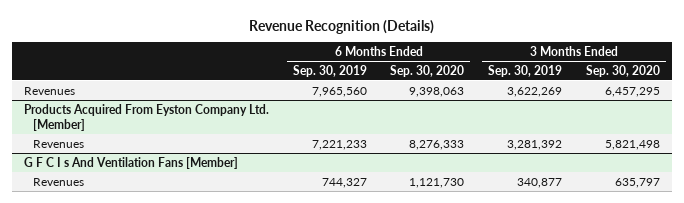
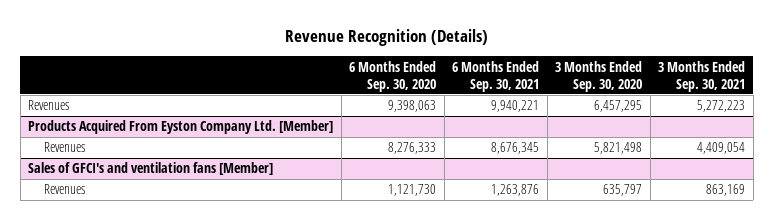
- | 6 Months Ended Sep. 30, 2019 | 6 Months Ended Sep. 30, 2020 | 3 Months Ended Sep. 30, 2019 | 3 Months Ended Sep. 30, 2020
+ | 6 Months Ended Sep. 30, 2020 | 6 Months Ended Sep. 30, 2021 | 3 Months Ended Sep. 30, 2020 | 3 Months Ended Sep. 30, 2021
- G F C I s And Ventilation Fans [Member]
+ Sales of GFCI's and ventilation fans [Member]

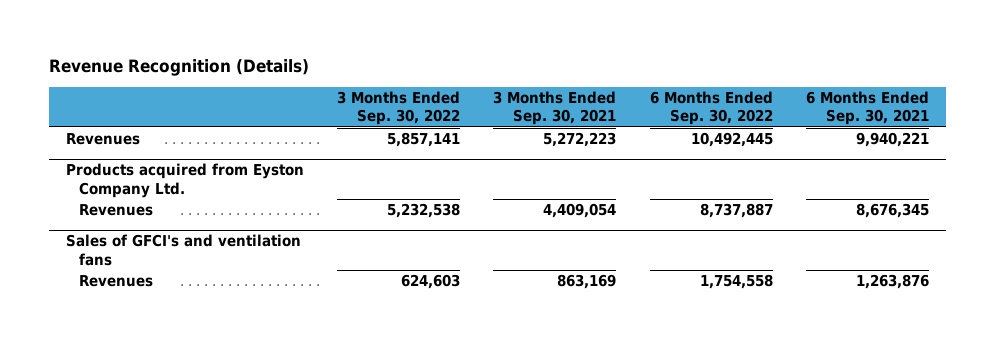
- | 6 Months Ended Sep. 30, 2020 | 6 Months Ended Sep. 30, 2021 | 3 Months Ended Sep. 30, 2020 | 3 Months Ended Sep. 30, 2021
+ | 3 Months Ended Sep. 30, 2022 | 3 Months Ended Sep. 30, 2021 | 6 Months Ended Sep. 30, 2022 | 6 Months Ended Sep. 30, 2021
- Products Acquired From Eyston Company Ltd. [Member]
+ Products acquired from Eyston Company Ltd.
- Sales of GFCI's and ventilation fans [Member]
+ Sales of GFCI's and ventilation fans

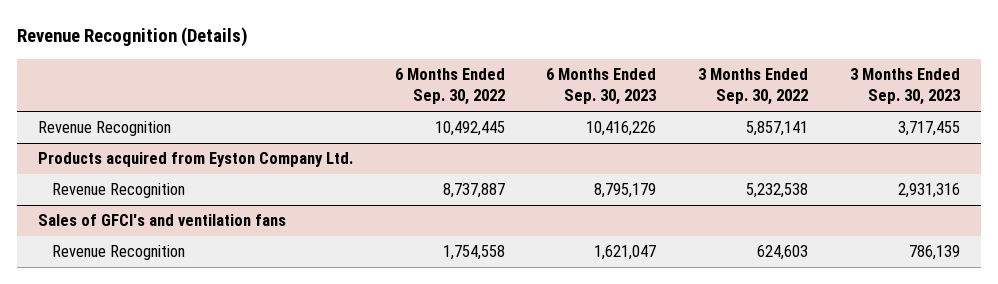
- | 3 Months Ended Sep. 30, 2022 | 3 Months Ended Sep. 30, 2021 | 6 Months Ended Sep. 30, 2022 | 6 Months Ended Sep. 30, 2021
+ | 6 Months Ended Sep. 30, 2022 | 6 Months Ended Sep. 30, 2023 | 3 Months Ended Sep. 30, 2022 | 3 Months Ended Sep. 30, 2023
- Revenues | 5,857,141 | 5,272,223 | 10,492,445 | 9,940,221
+ Revenue Recognition | 10,492,445 | 10,416,226 | 5,857,141 | 3,717,455
@ Products acquired from Eyston Company Ltd.
- Revenues | 5,232,538 | 4,409,054 | 8,737,887 | 8,676,345
+ Revenue Recognition | 8,737,887 | 8,795,179 | 5,232,538 | 2,931,316
@ Sales of GFCI's and ventilation fans
- Revenues | 624,603 | 863,169 | 1,754,558 | 1,263,876
+ Revenue Recognition | 1,754,558 | 1,621,047 | 624,603 | 786,139

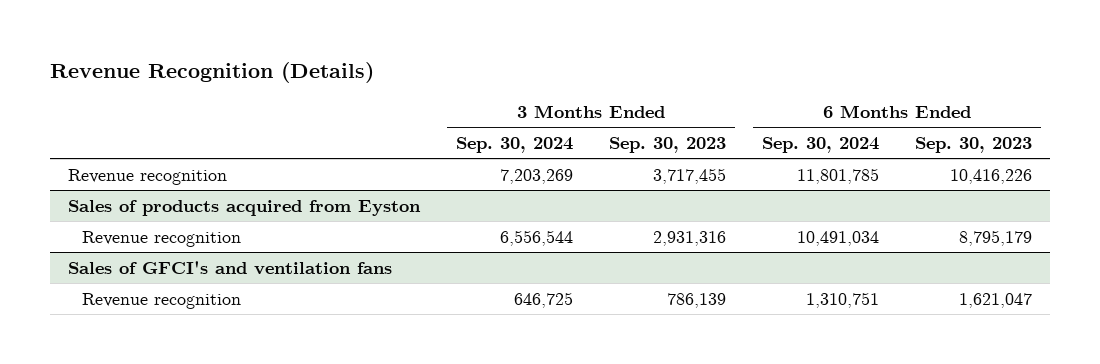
- | 6 Months Ended Sep. 30, 2022 | 6 Months Ended Sep. 30, 2023 | 3 Months Ended Sep. 30, 2022 | 3 Months Ended Sep. 30, 2023
+ | 3 Months Ended Sep. 30, 2024 | 3 Months Ended Sep. 30, 2023 | 6 Months Ended Sep. 30, 2024 | 6 Months Ended Sep. 30, 2023
- Revenue Recognition | 10,492,445 | 10,416,226 | 5,857,141 | 3,717,455
- Products acquired from Eyston Company Ltd.
- Revenue Recognition | 8,737,887 | 8,795,179 | 5,232,538 | 2,931,316
+ Revenue recognition | 7,203,269 | 3,717,455 | 11,801,785 | 10,416,226
+ Sales of products acquired from Eyston
+ Revenue recognition | 6,556,544 | 2,931,316 | 10,491,034 | 8,795,179
@ Sales of GFCI's and ventilation fans
- Revenue Recognition | 1,754,558 | 1,621,047 | 624,603 | 786,139
+ Revenue recognition | 646,725 | 786,139 | 1,310,751 | 1,621,047

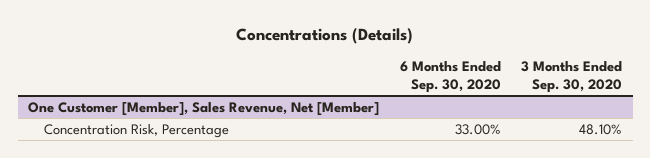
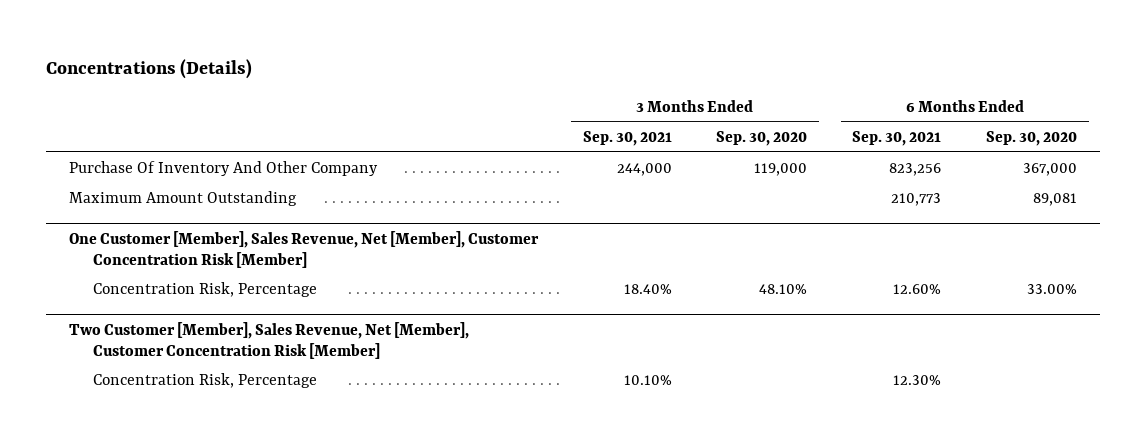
- | 6 Months Ended Sep. 30, 2020 | 3 Months Ended Sep. 30, 2020
+ | 3 Months Ended Sep. 30, 2021 | 3 Months Ended Sep. 30, 2020 | 6 Months Ended Sep. 30, 2021 | 6 Months Ended Sep. 30, 2020
- One Customer [Member], Sales Revenue, Net [Member]
+ Purchase Of Inventory And Other Company | 244,000 | 119,000 | 823,256 | 367,000
+ Maximum Amount Outstanding | | | 210,773 | 89,081
+ One Customer [Member], Sales Revenue, Net [Member], Customer Concentration Risk [Member]
+ Two Customer [Member], Sales Revenue, Net [Member], Customer Concentration Risk [Member]
+ Concentration Risk, Percentage | 10.10% | | 12.30% |

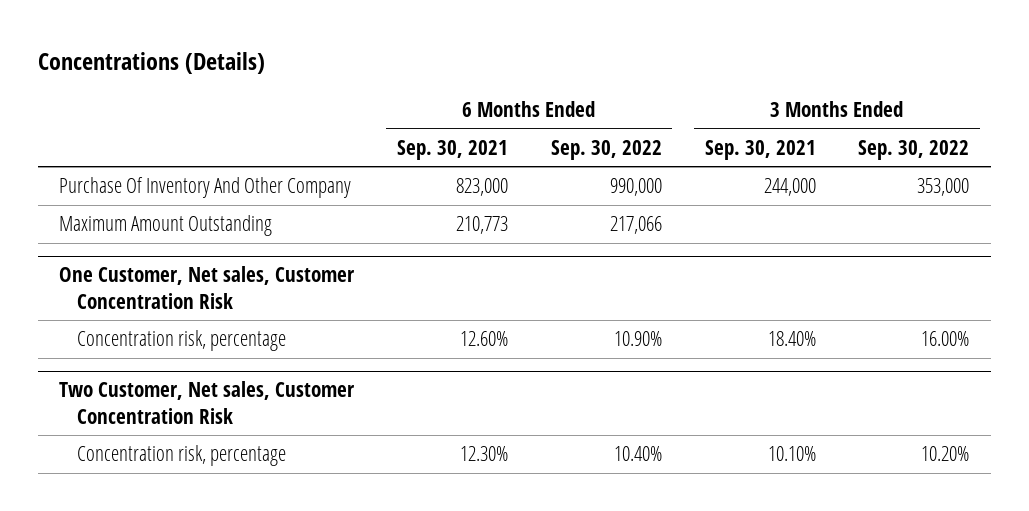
- | 3 Months Ended Sep. 30, 2021 | 3 Months Ended Sep. 30, 2020 | 6 Months Ended Sep. 30, 2021 | 6 Months Ended Sep. 30, 2020
+ | 6 Months Ended Sep. 30, 2021 | 6 Months Ended Sep. 30, 2022 | 3 Months Ended Sep. 30, 2021 | 3 Months Ended Sep. 30, 2022
- Purchase Of Inventory And Other Company | 244,000 | 119,000 | 823,256 | 367,000
+ Purchase Of Inventory And Other Company | 823,000 | 990,000 | 244,000 | 353,000
- One Customer [Member], Sales Revenue, Net [Member], Customer Concentration Risk [Member]
- Concentration Risk, Percentage | 18.40% | 48.10% | 12.60% | 33.00%
- Two Customer [Member], Sales Revenue, Net [Member], Customer Concentration Risk [Member]
- Concentration Risk, Percentage | 10.10% | | 12.30% |
+ One Customer, Net sales, Customer Concentration Risk
+ Concentration risk, percentage | 12.60% | 10.90% | 18.40% | 16.00%
+ Two Customer, Net sales, Customer Concentration Risk
+ Concentration risk, percentage | 12.30% | 10.40% | 10.10% | 10.20%

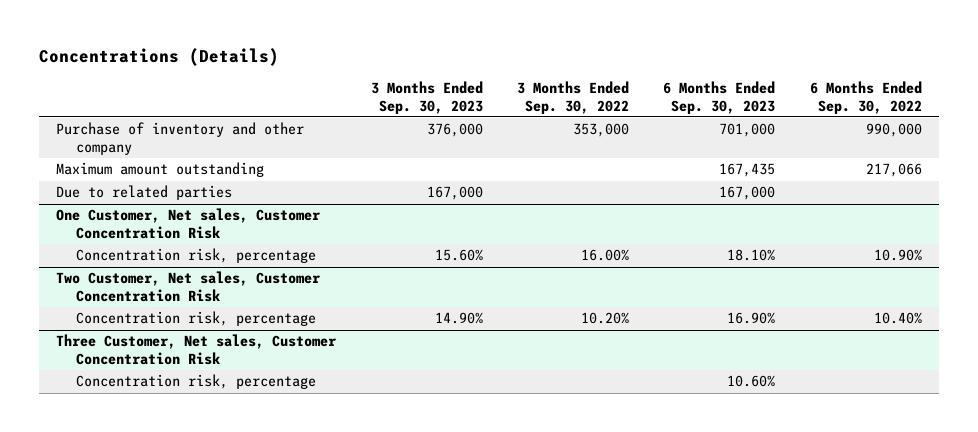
- | 6 Months Ended Sep. 30, 2021 | 6 Months Ended Sep. 30, 2022 | 3 Months Ended Sep. 30, 2021 | 3 Months Ended Sep. 30, 2022
+ | 3 Months Ended Sep. 30, 2023 | 3 Months Ended Sep. 30, 2022 | 6 Months Ended Sep. 30, 2023 | 6 Months Ended Sep. 30, 2022
- Purchase Of Inventory And Other Company | 823,000 | 990,000 | 244,000 | 353,000
- Maximum Amount Outstanding | 210,773 | 217,066 | |
+ Purchase of inventory and other company | 376,000 | 353,000 | 701,000 | 990,000
+ Maximum amount outstanding | | | 167,435 | 217,066
+ Due to related parties | 167,000 | | 167,000 |
+ Three Customer, Net sales, Customer Concentration Risk
+ Concentration risk, percentage | | | 10.60% |

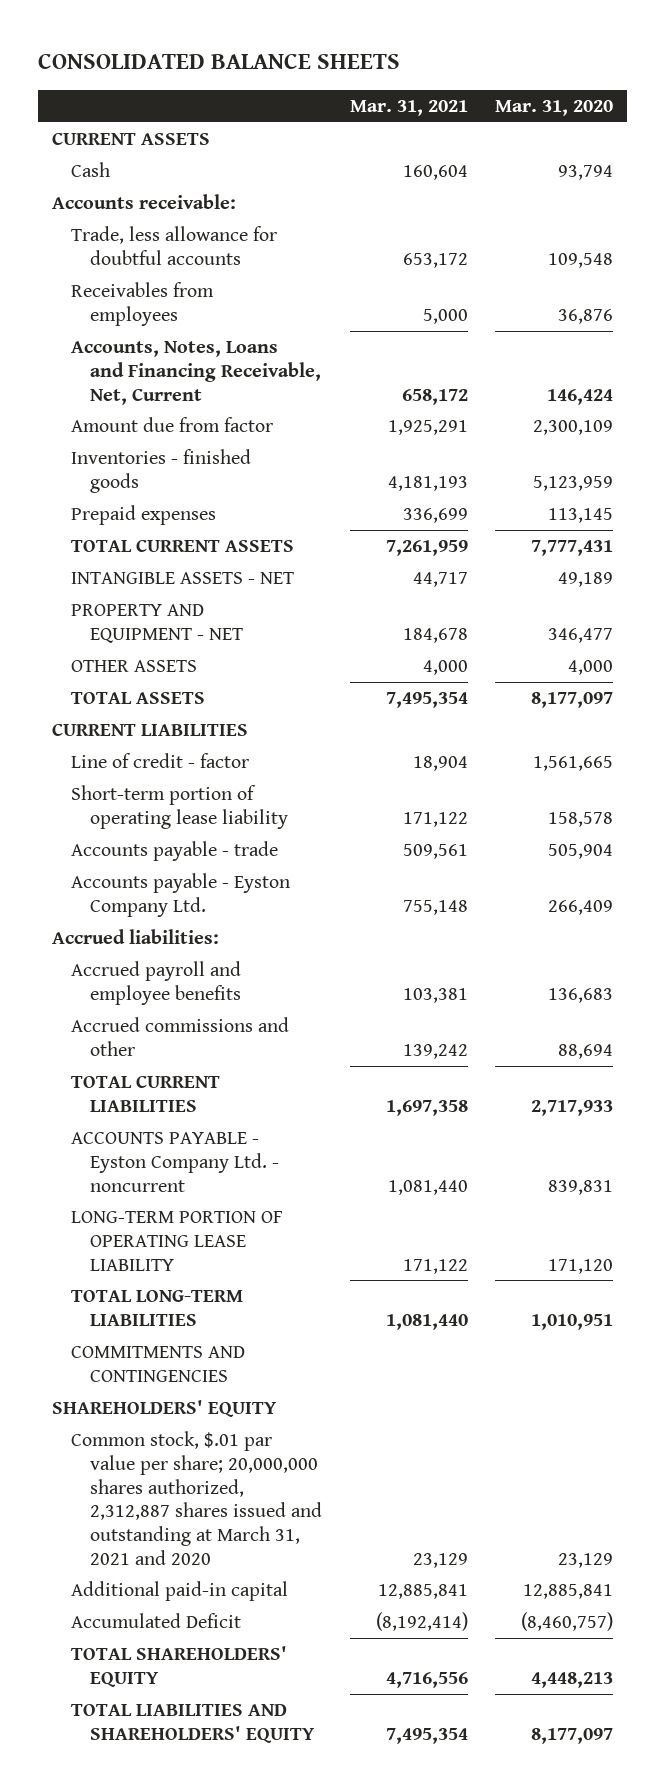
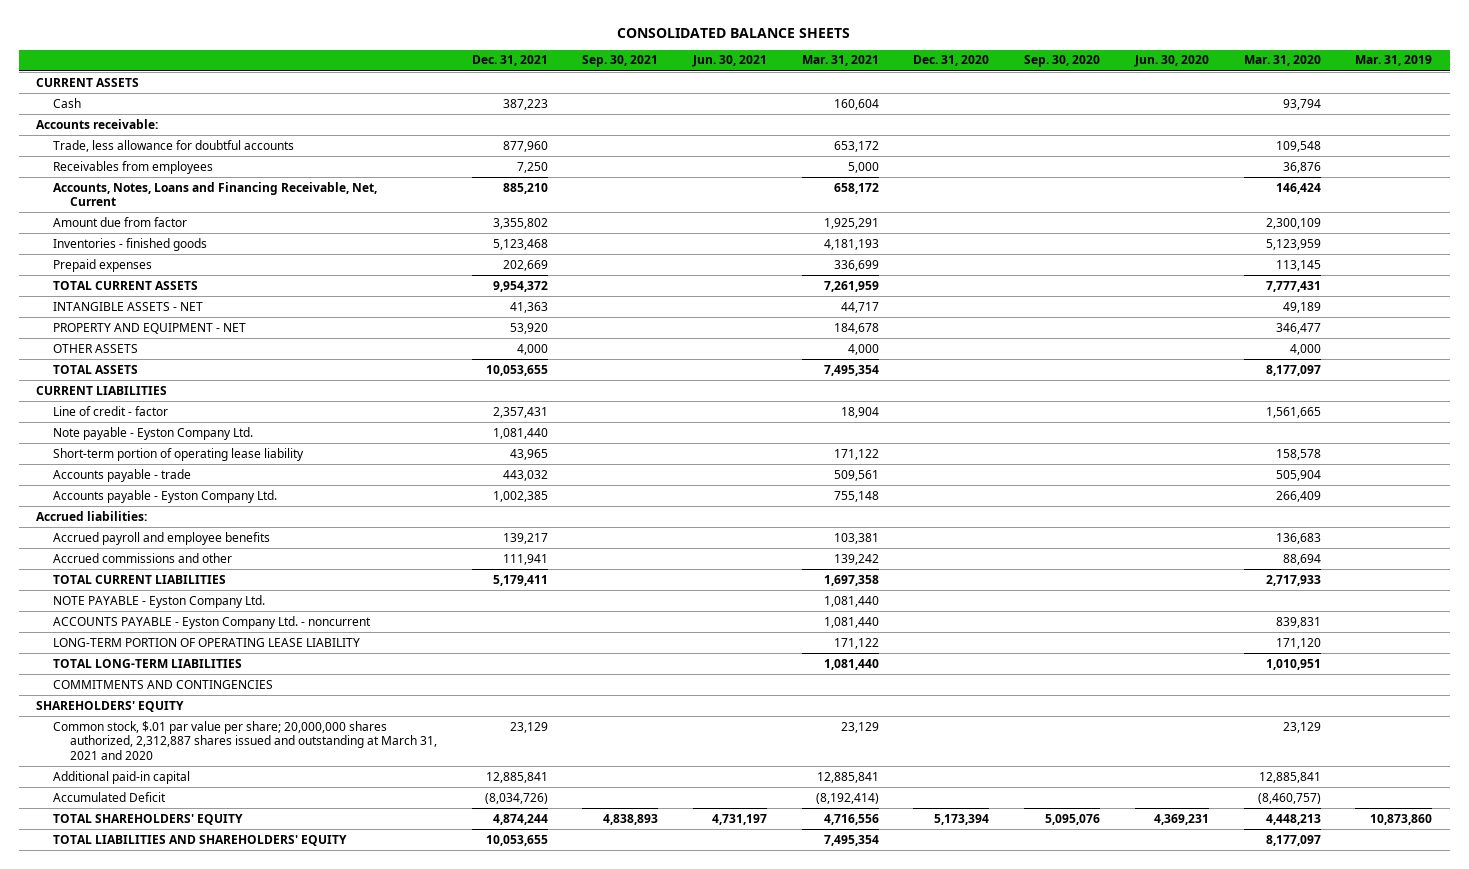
- | Mar. 31, 2021 | Mar. 31, 2020
+ | Dec. 31, 2021 | Sep. 30, 2021 | Jun. 30, 2021 | Mar. 31, 2021 | Dec. 31, 2020 | Sep. 30, 2020 | Jun. 30, 2020 | Mar. 31, 2020 | Mar. 31, 2019
+ Note payable - Eyston Company Ltd. | 1,081,440 | | | | | | | |
+ NOTE PAYABLE - Eyston Company Ltd. | | | | 1,081,440 | | | | |

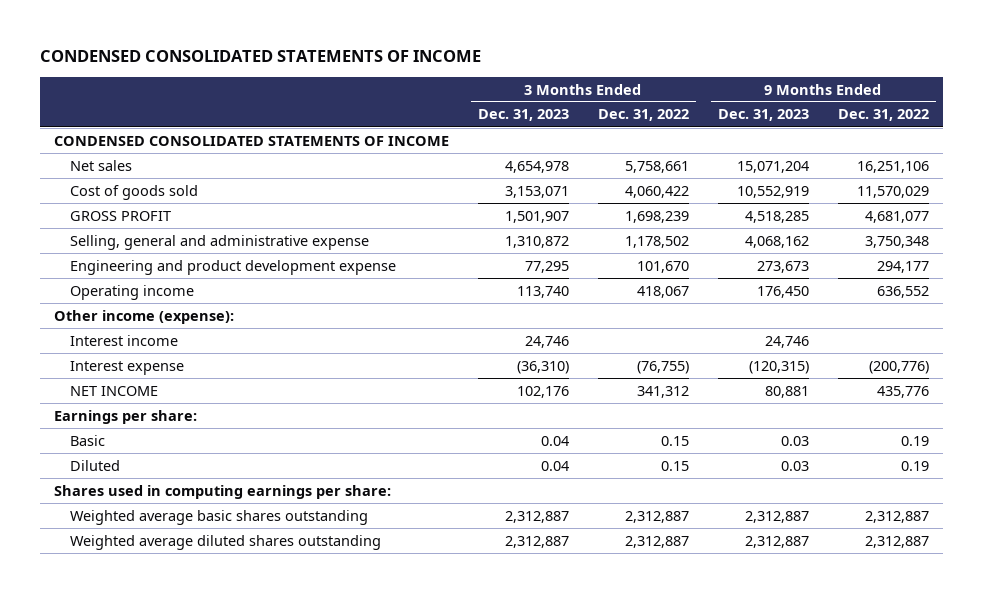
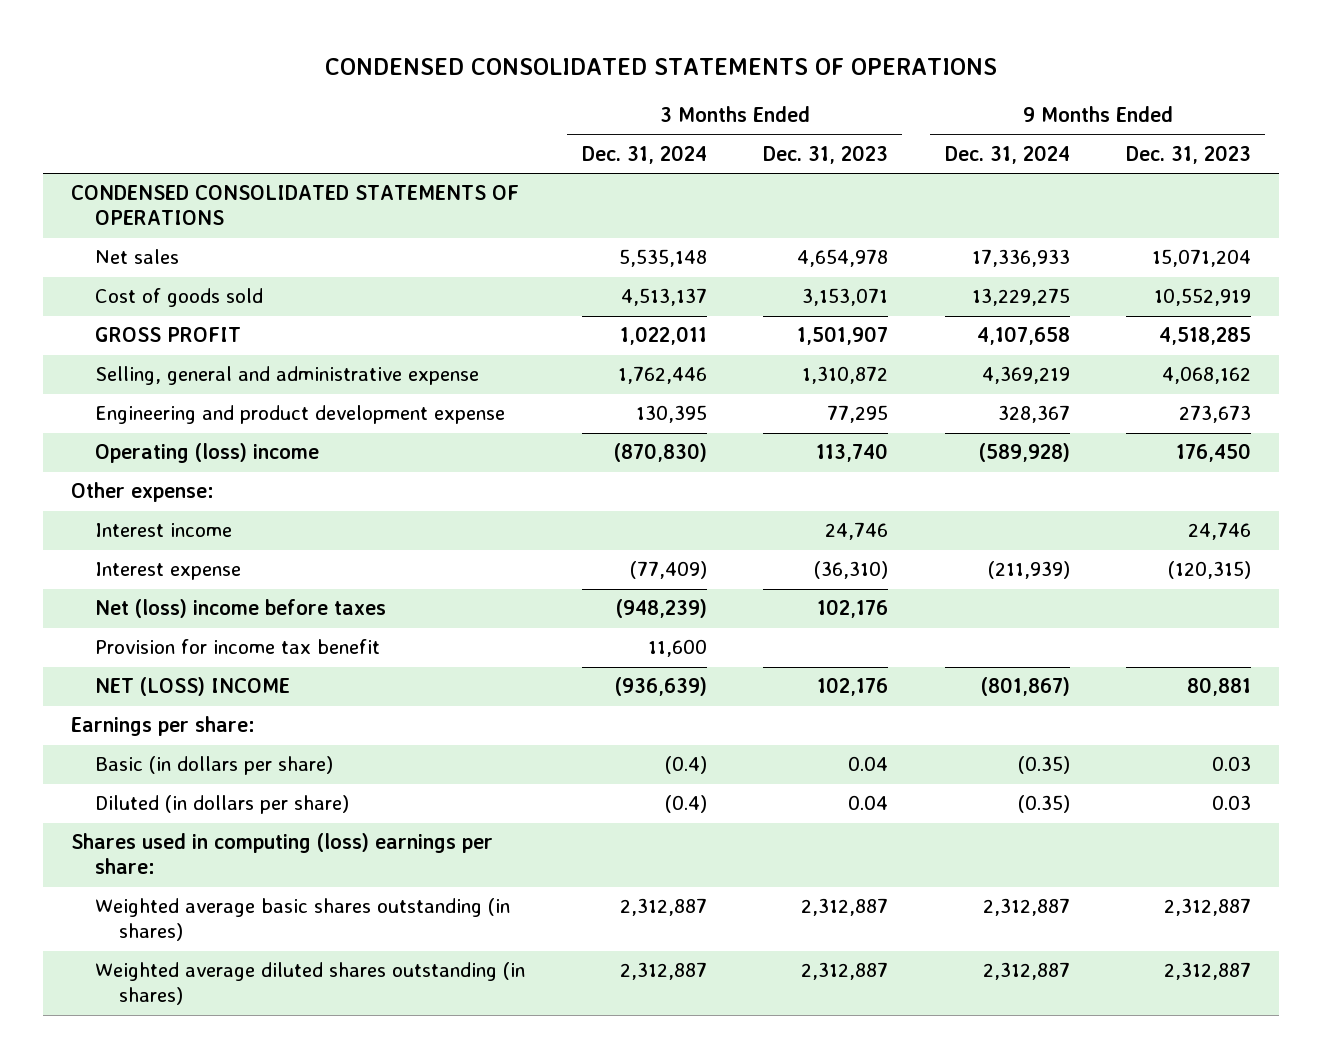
- CONDENSED CONSOLIDATED STATEMENTS OF INCOME
+ CONDENSED CONSOLIDATED STATEMENTS OF OPERATIONS
- | 3 Months Ended Dec. 31, 2023 | 3 Months Ended Dec. 31, 2022 | 9 Months Ended Dec. 31, 2023 | 9 Months Ended Dec. 31, 2022
+ | 3 Months Ended Dec. 31, 2024 | 3 Months Ended Dec. 31, 2023 | 9 Months Ended Dec. 31, 2024 | 9 Months Ended Dec. 31, 2023
- CONDENSED CONSOLIDATED STATEMENTS OF INCOME
+ CONDENSED CONSOLIDATED STATEMENTS OF OPERATIONS
- Operating income | 113,740 | 418,067 | 176,450 | 636,552
- Other income (expense):
+ Operating (loss) income | (870,830) | 113,740 | (589,928) | 176,450
+ Other expense:
- NET INCOME | 102,176 | 341,312 | 80,881 | 435,776
+ Net (loss) income before taxes | (948,239) | 102,176 | |
+ Provision for income tax benefit | 11,600 | | |
+ NET (LOSS) INCOME | (936,639) | 102,176 | (801,867) | 80,881
- Basic | 0.04 | 0.15 | 0.03 | 0.19
- Diluted | 0.04 | 0.15 | 0.03 | 0.19
- Shares used in computing earnings per share:
- Weighted average basic shares outstanding | 2,312,887 | 2,312,887 | 2,312,887 | 2,312,887
- Weighted average diluted shares outstanding | 2,312,887 | 2,312,887 | 2,312,887 | 2,312,887
+ Basic (in dollars per share) | (0.4) | 0.04 | (0.35) | 0.03
+ Diluted (in dollars per share) | (0.4) | 0.04 | (0.35) | 0.03
+ Shares used in computing (loss) earnings per share:
+ Weighted average basic shares outstanding (in shares) | 2,312,887 | 2,312,887 | 2,312,887 | 2,312,887
+ Weighted average diluted shares outstanding (in shares) | 2,312,887 | 2,312,887 | 2,312,887 | 2,312,887

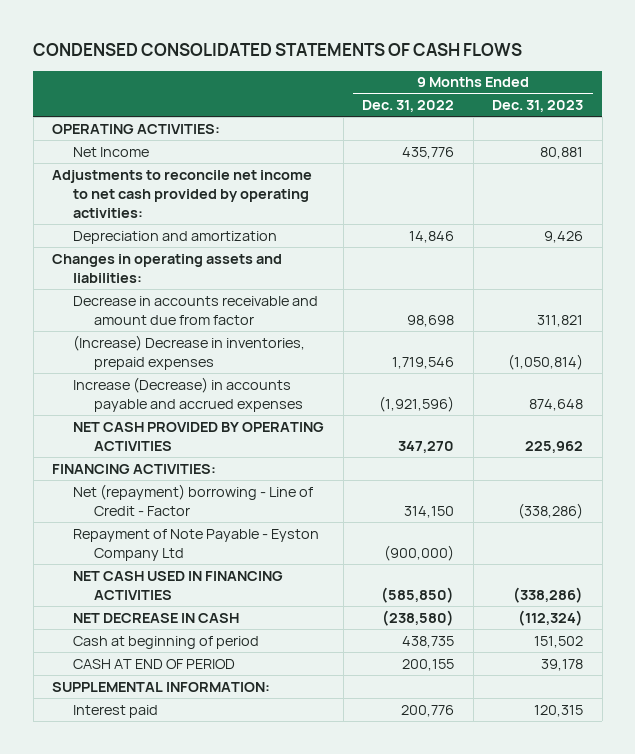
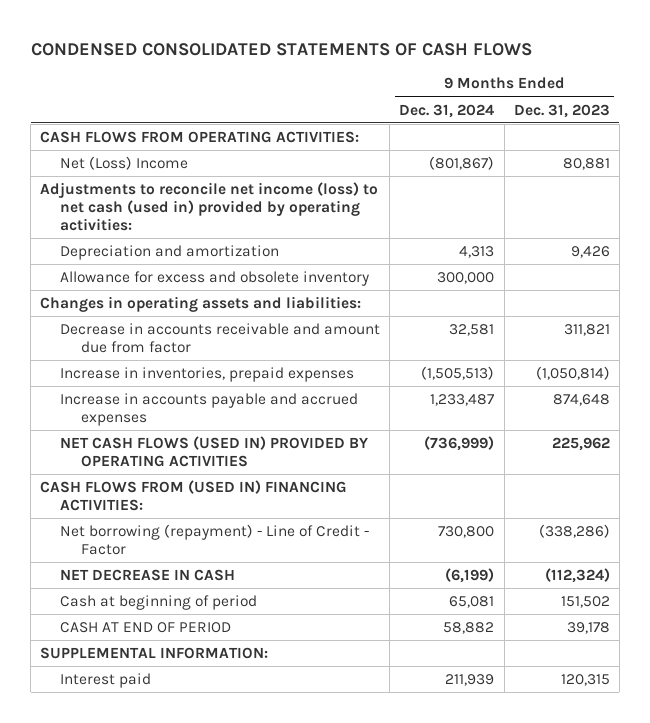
- | 9 Months Ended Dec. 31, 2022 | 9 Months Ended Dec. 31, 2023
+ | 9 Months Ended Dec. 31, 2024 | 9 Months Ended Dec. 31, 2023
- OPERATING ACTIVITIES:
- Net Income | 435,776 | 80,881
- Adjustments to reconcile net income to net cash provided by operating activities:
+ CASH FLOWS FROM OPERATING ACTIVITIES:
+ Net (Loss) Income | (801,867) | 80,881
+ Adjustments to reconcile net income (loss) to net cash (used in) provided by operating activities:
+ Allowance for excess and obsolete inventory | 300,000 |
- (Increase) Decrease in inventories, prepaid expenses | 1,719,546 | (1,050,814)
- Increase (Decrease) in accounts payable and accrued expenses | (1,921,596) | 874,648
- NET CASH PROVIDED BY OPERATING ACTIVITIES | 347,270 | 225,962
- FINANCING ACTIVITIES:
- Net (repayment) borrowing - Line of Credit - Factor | 314,150 | (338,286)
- Repayment of Note Payable - Eyston Company Ltd | (900,000) |
- NET CASH USED IN FINANCING ACTIVITIES | (585,850) | (338,286)
+ Increase in inventories, prepaid expenses | (1,505,513) | (1,050,814)
+ Increase in accounts payable and accrued expenses | 1,233,487 | 874,648
+ NET CASH FLOWS (USED IN) PROVIDED BY OPERATING ACTIVITIES | (736,999) | 225,962
+ CASH FLOWS FROM (USED IN) FINANCING ACTIVITIES:
+ Net borrowing (repayment) - Line of Credit - Factor | 730,800 | (338,286)

